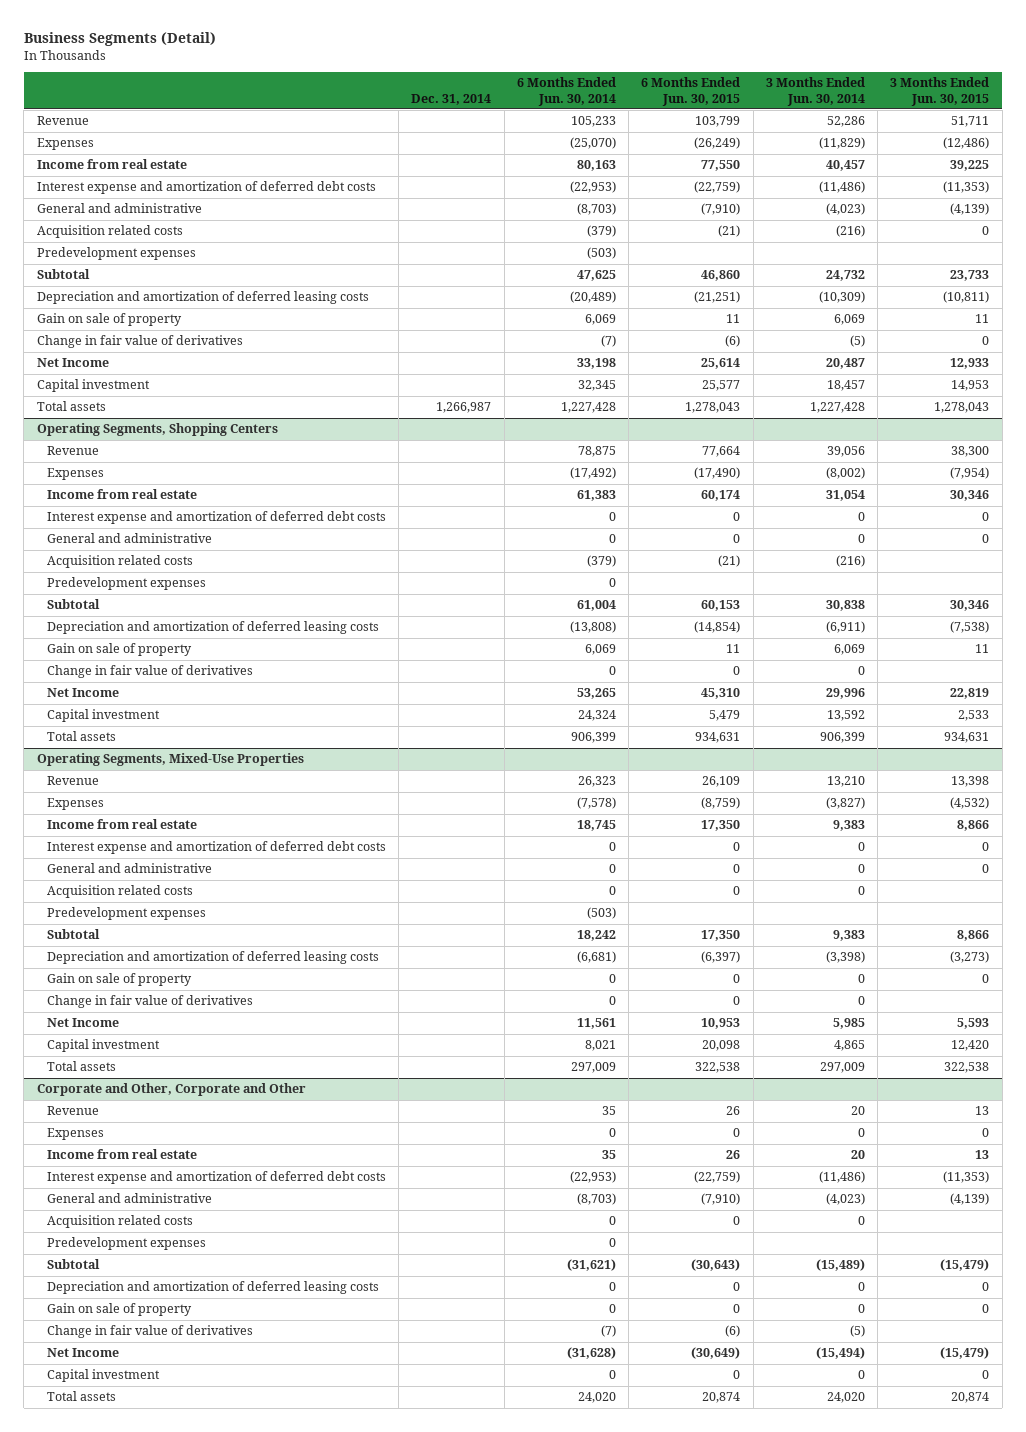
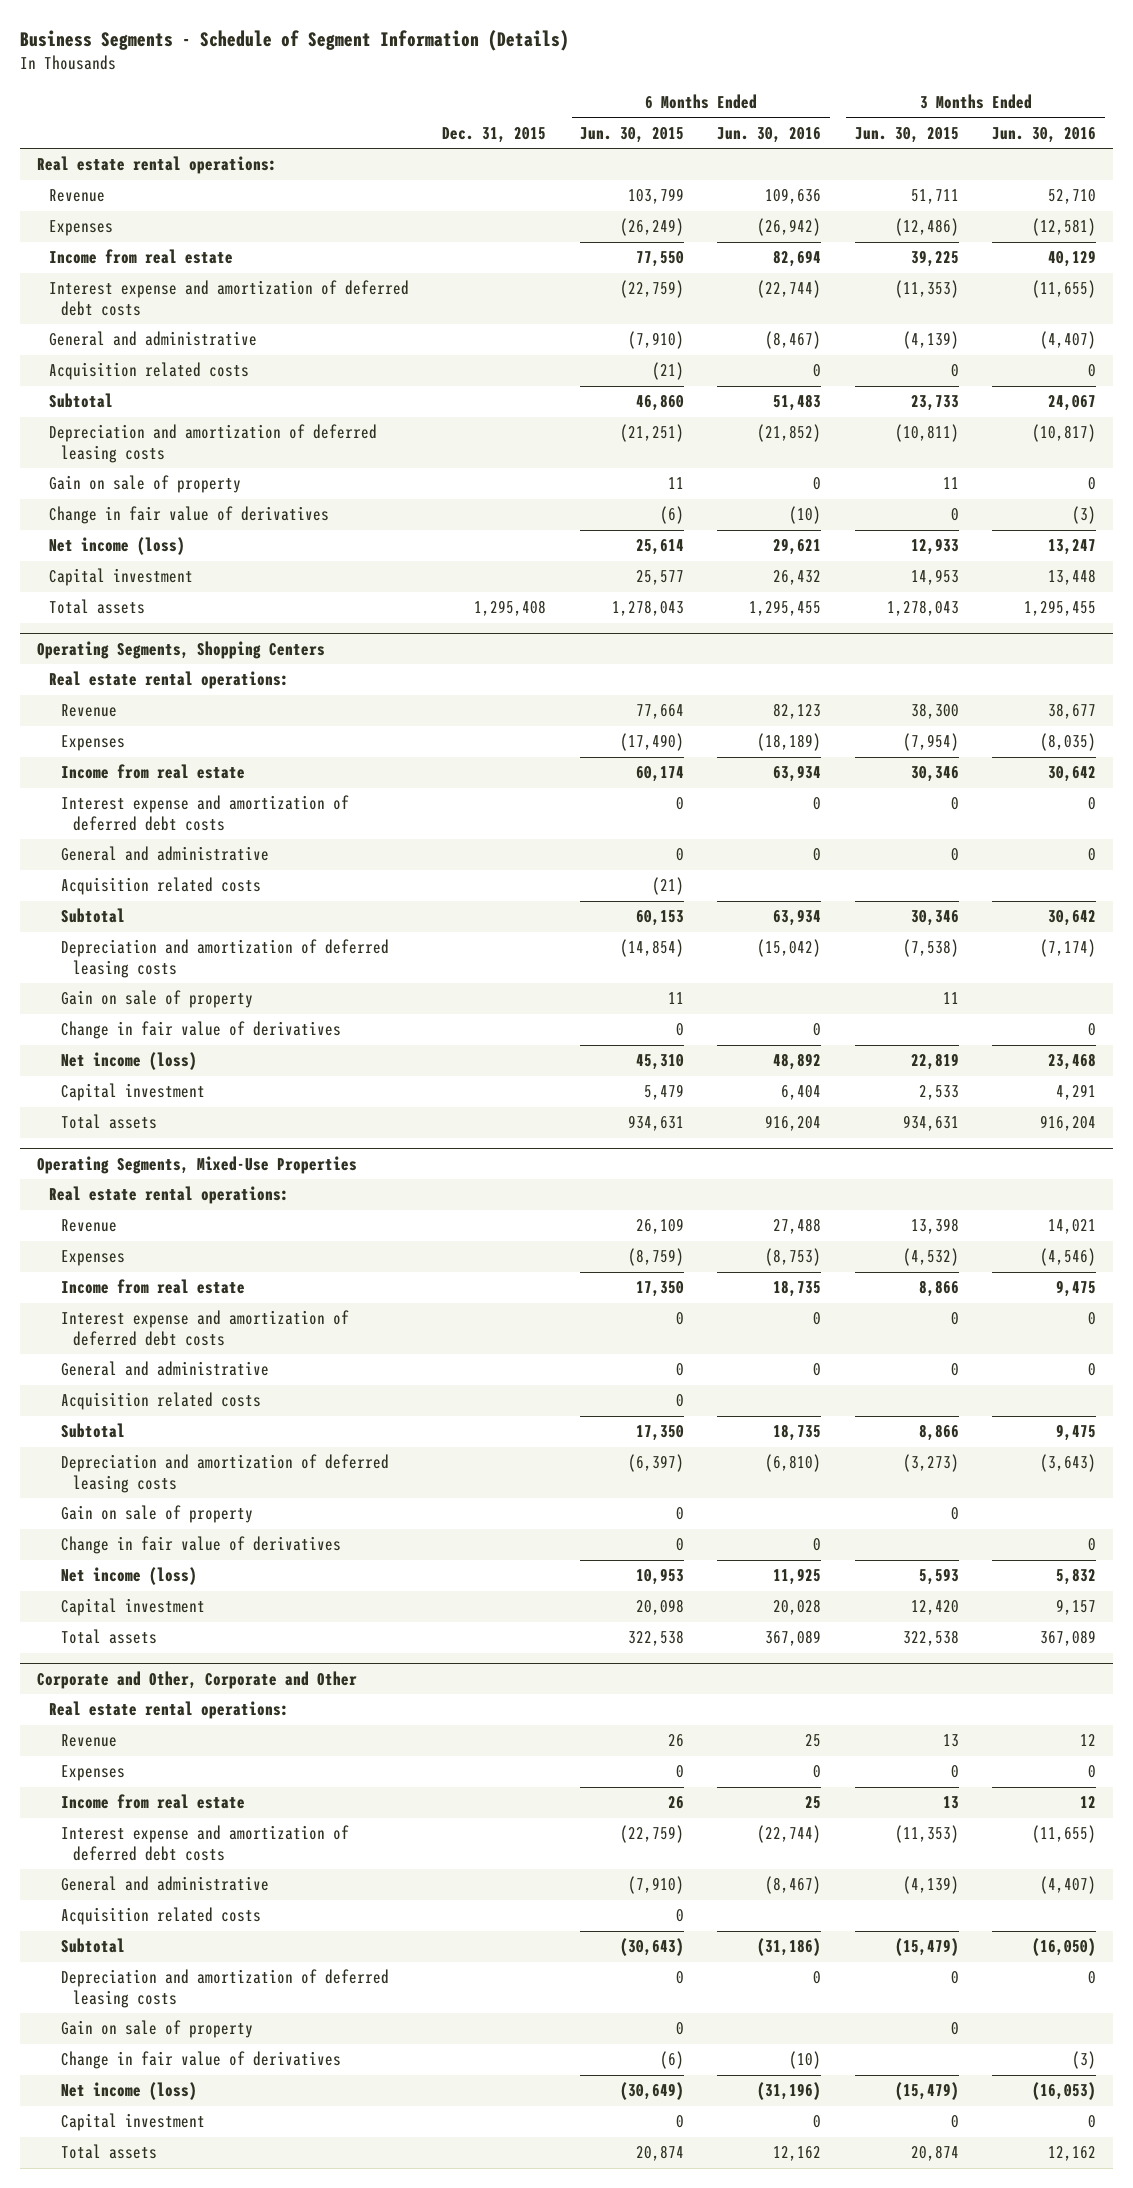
- Business Segments (Detail)
+ Business Segments - Schedule of Segment Information (Details)
- | Dec. 31, 2014 | 6 Months Ended Jun. 30, 2014 | 6 Months Ended Jun. 30, 2015 | 3 Months Ended Jun. 30, 2014 | 3 Months Ended Jun. 30, 2015
+ | Dec. 31, 2015 | 6 Months Ended Jun. 30, 2015 | 6 Months Ended Jun. 30, 2016 | 3 Months Ended Jun. 30, 2015 | 3 Months Ended Jun. 30, 2016
+ Real estate rental operations:
- Predevelopment expenses | | (503) | | |
- Net Income | | 33,198 | 25,614 | 20,487 | 12,933
+ Net income (loss) | | 25,614 | 29,621 | 12,933 | 13,247
@ Operating Segments, Shopping Centers
+ Real estate rental operations:
- Predevelopment expenses | | 0 | | |
- Net Income | | 53,265 | 45,310 | 29,996 | 22,819
+ Net income (loss) | | 45,310 | 48,892 | 22,819 | 23,468
@ Operating Segments, Mixed-Use Properties
+ Real estate rental operations:
- Predevelopment expenses | | (503) | | |
- Net Income | | 11,561 | 10,953 | 5,985 | 5,593
+ Net income (loss) | | 10,953 | 11,925 | 5,593 | 5,832
@ Corporate and Other, Corporate and Other
+ Real estate rental operations:
- Predevelopment expenses | | 0 | | |
- Net Income | | (31,628) | (30,649) | (15,494) | (15,479)
+ Net income (loss) | | (30,649) | (31,196) | (15,479) | (16,053)

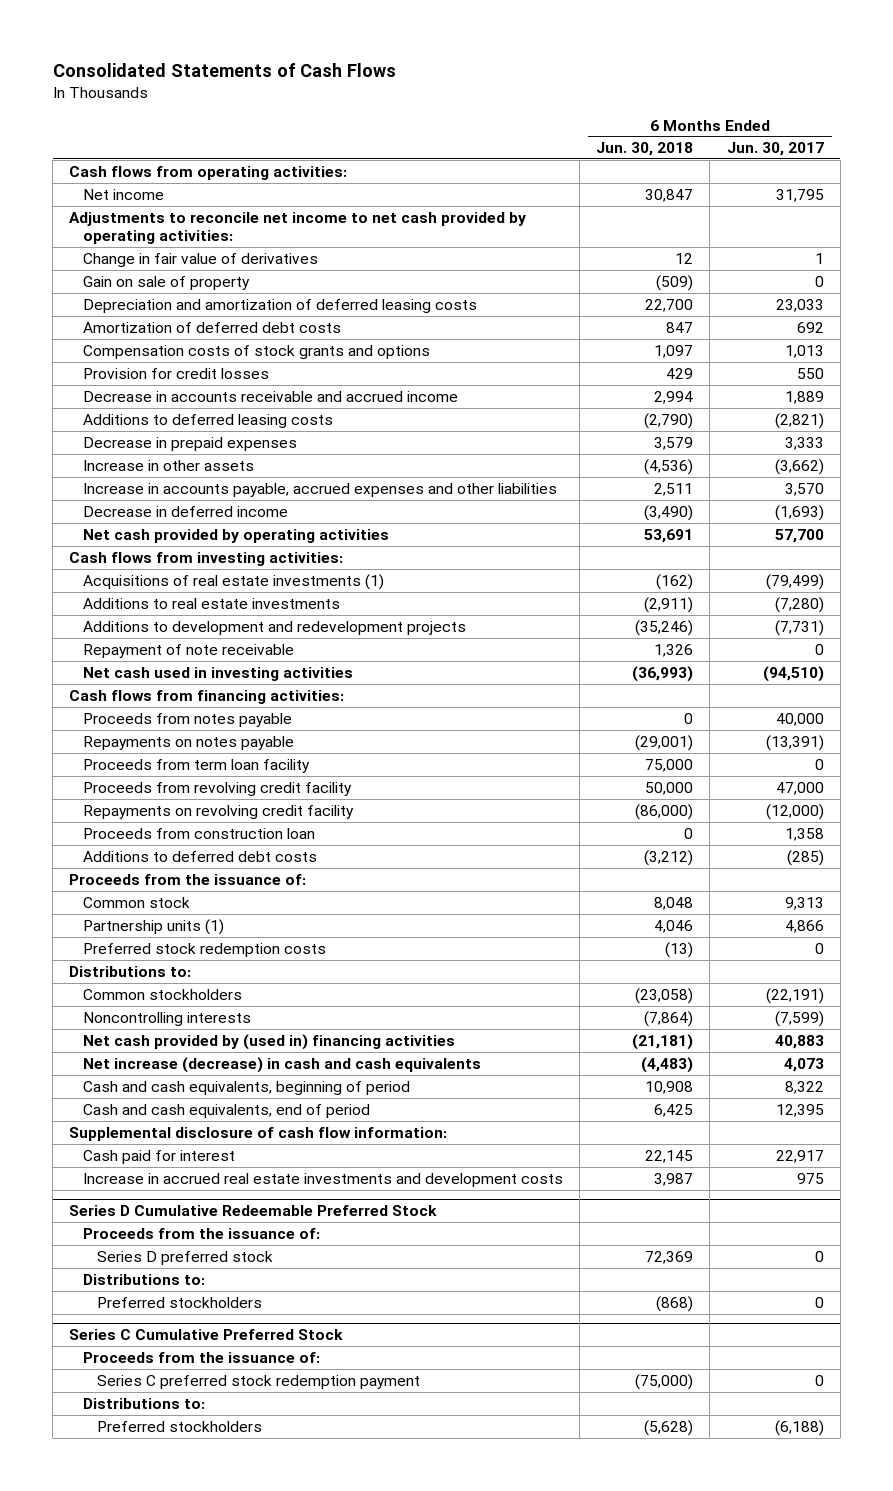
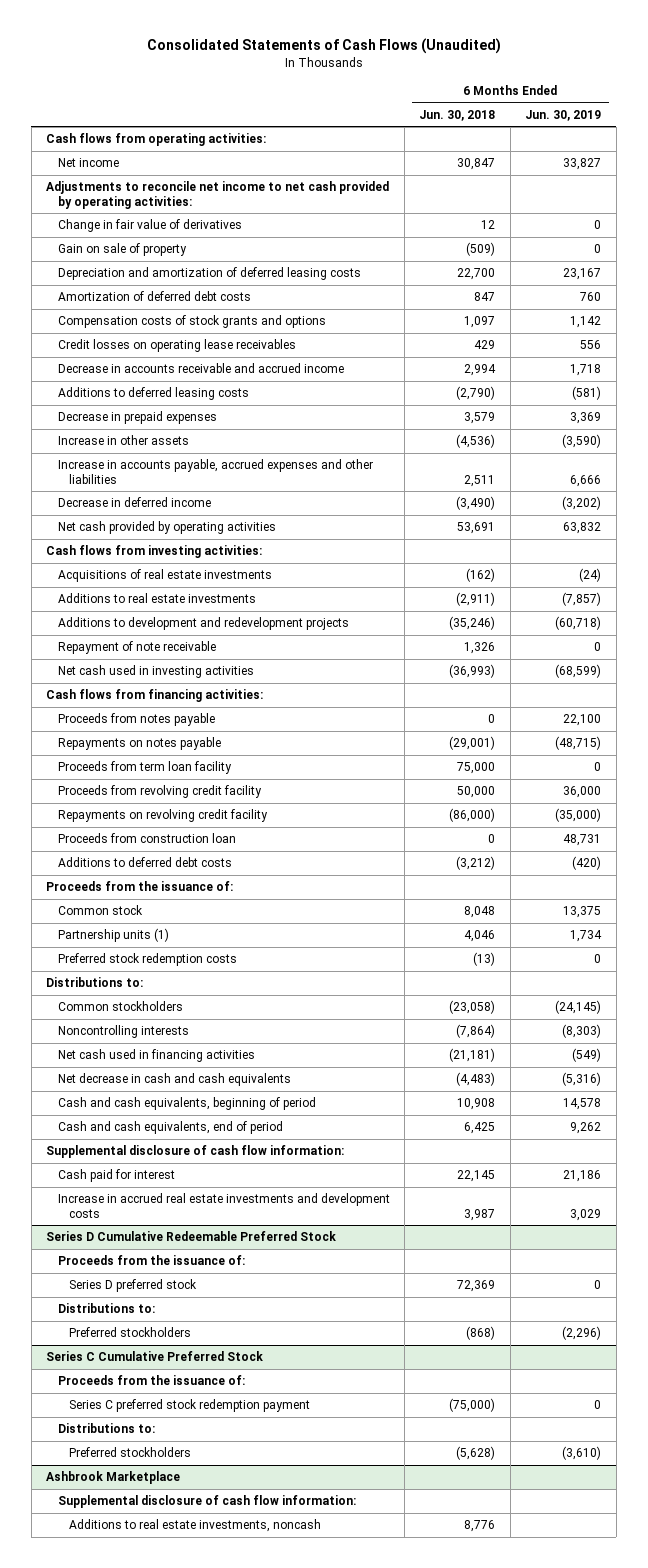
- Consolidated Statements of Cash Flows
+ Consolidated Statements of Cash Flows (Unaudited)
- | 6 Months Ended Jun. 30, 2018 | 6 Months Ended Jun. 30, 2017
+ | 6 Months Ended Jun. 30, 2018 | 6 Months Ended Jun. 30, 2019
- Provision for credit losses | 429 | 550
+ Credit losses on operating lease receivables | 429 | 556
- Acquisitions of real estate investments (1) | (162) | (79,499)
+ Acquisitions of real estate investments | (162) | (24)
- Net cash provided by (used in) financing activities | (21,181) | 40,883
- Net increase (decrease) in cash and cash equivalents | (4,483) | 4,073
+ Net cash used in financing activities | (21,181) | (549)
+ Net decrease in cash and cash equivalents | (4,483) | (5,316)
+ Ashbrook Marketplace
+ Supplemental disclosure of cash flow information:
+ Additions to real estate investments, noncash | 8,776 |

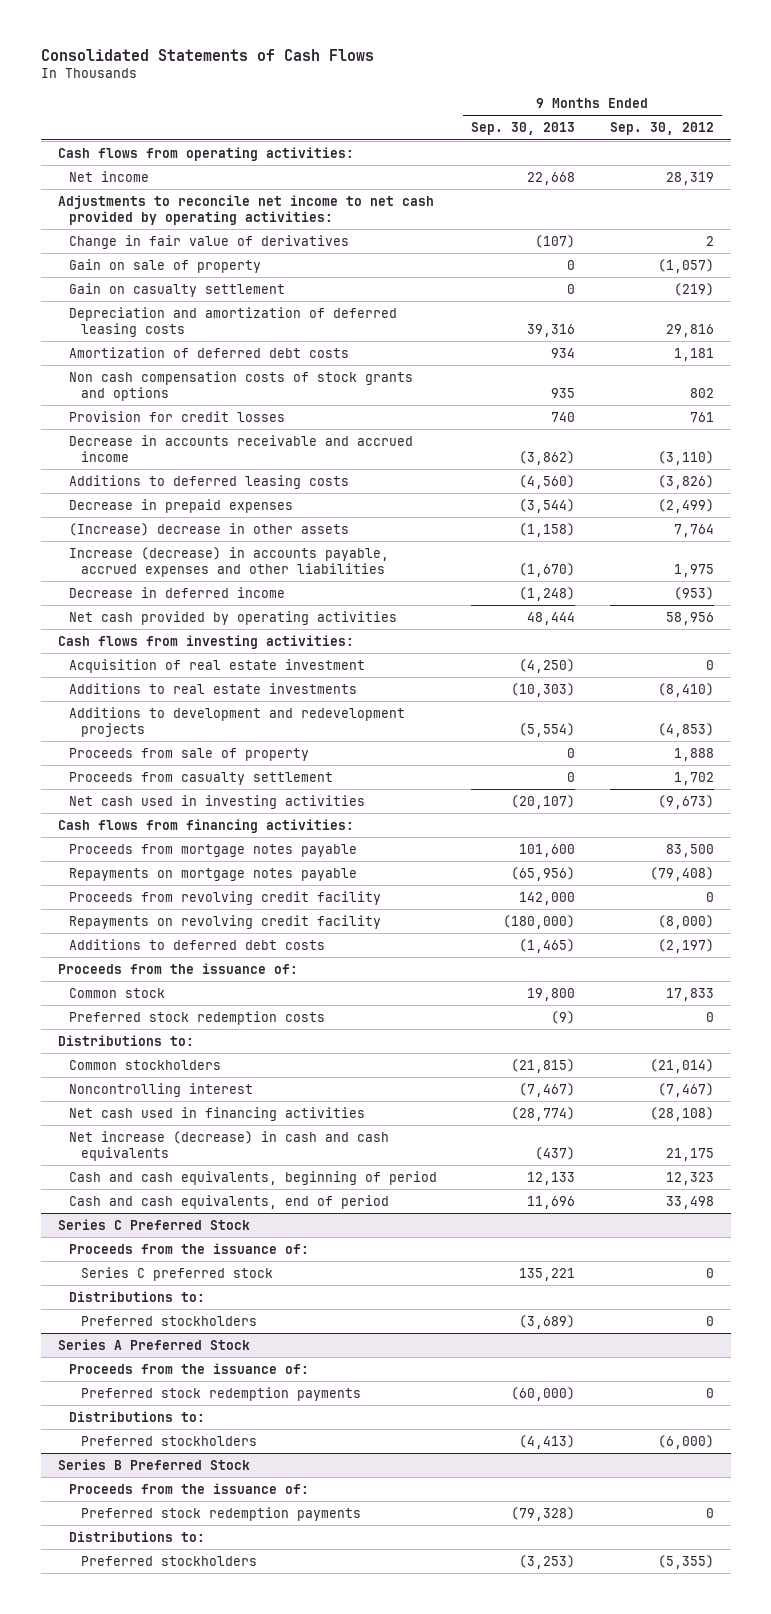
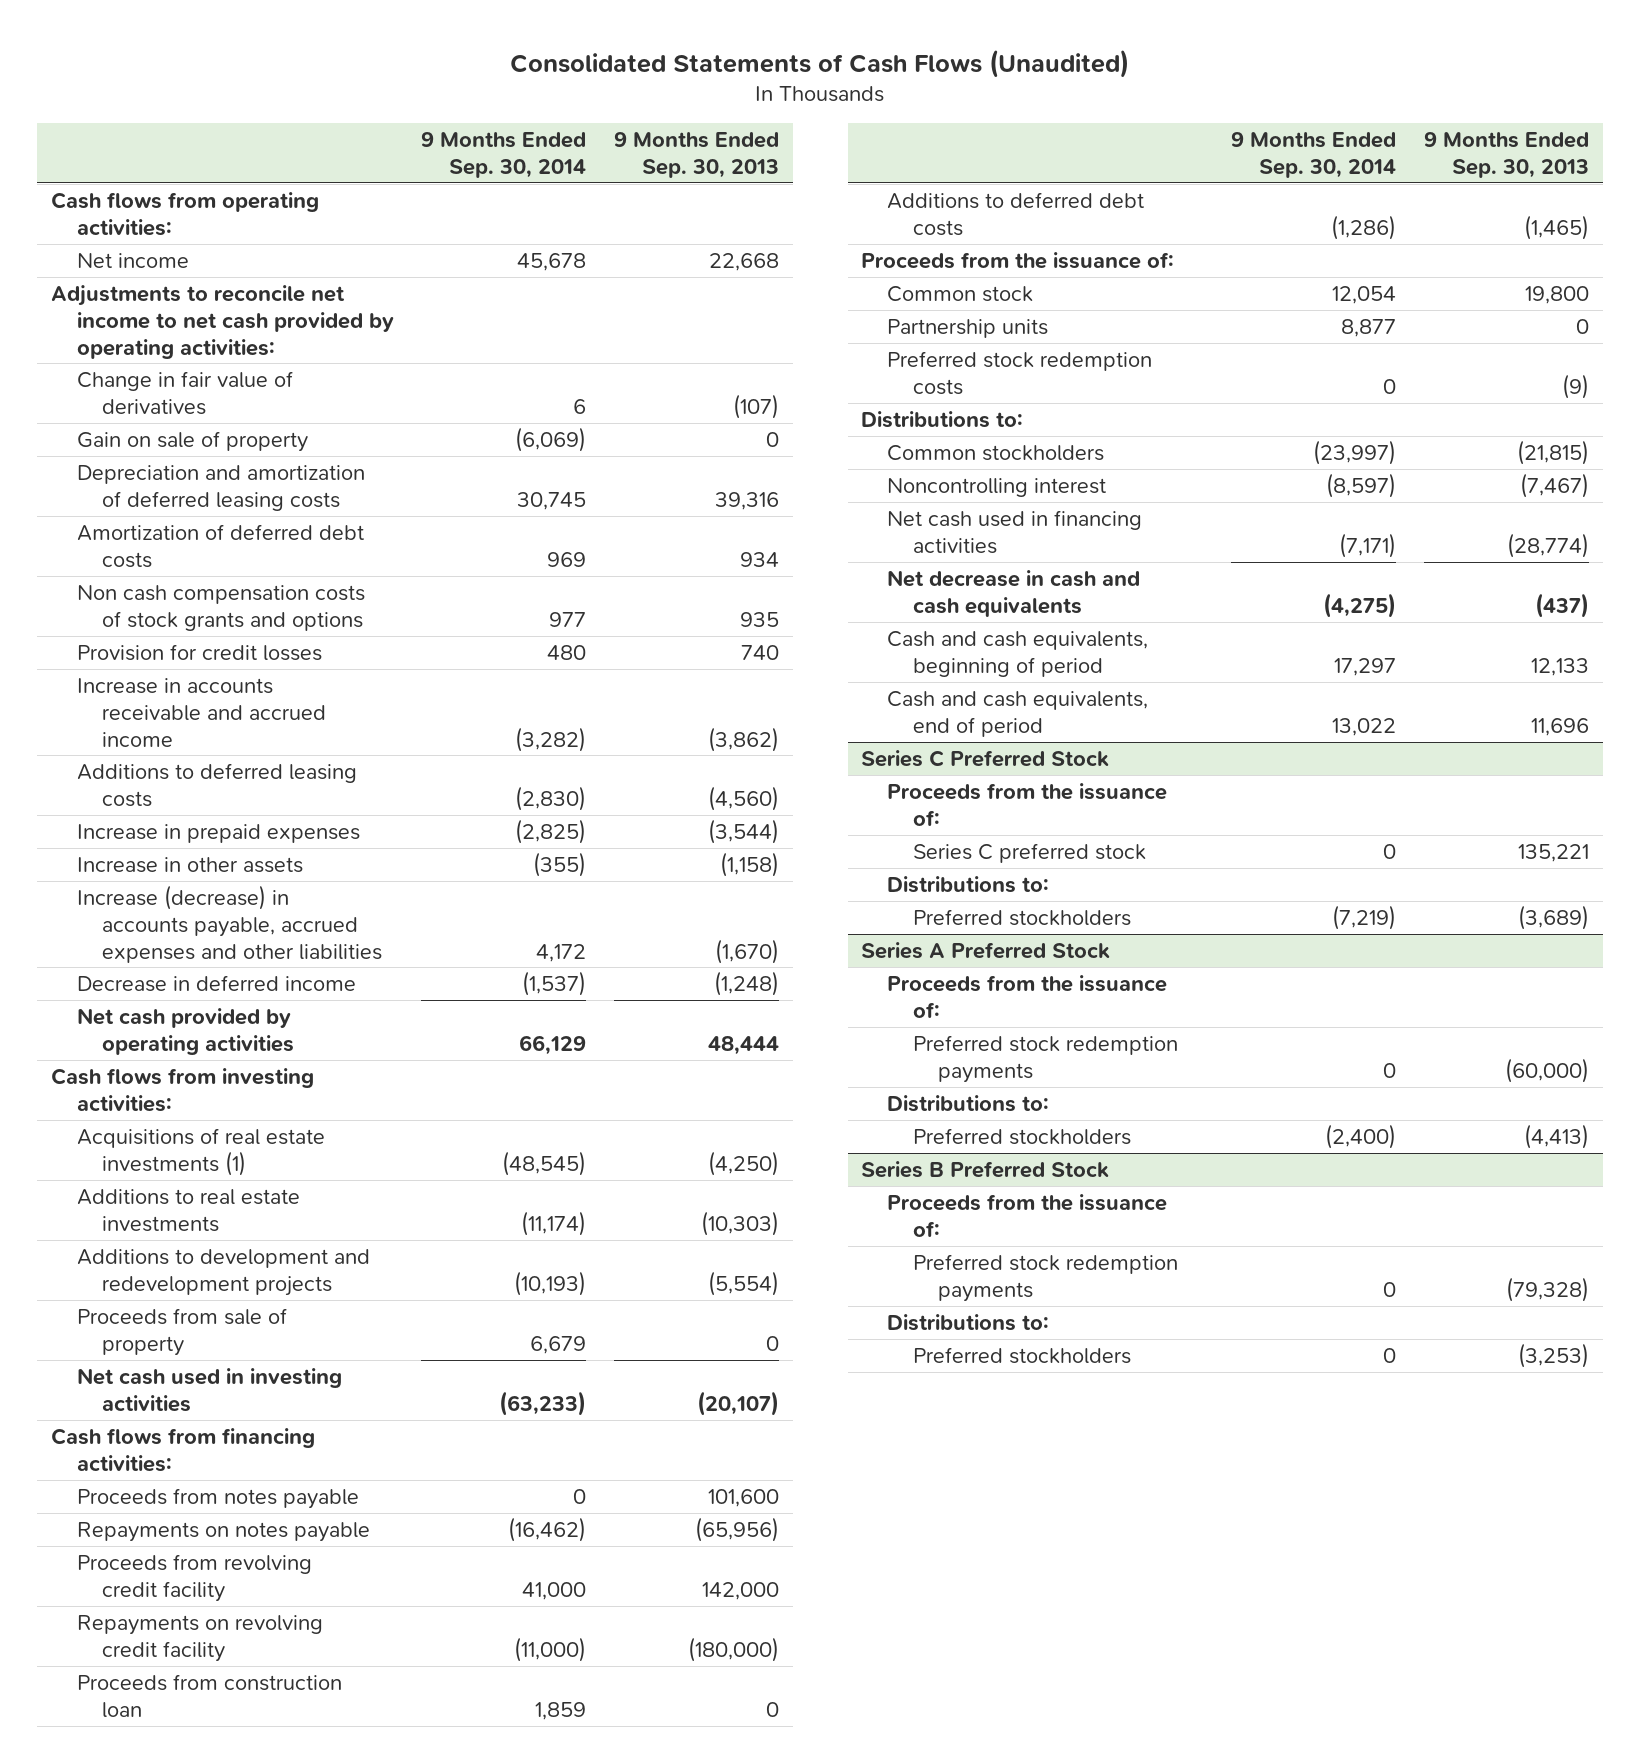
- Consolidated Statements of Cash Flows
+ Consolidated Statements of Cash Flows (Unaudited)
- | 9 Months Ended Sep. 30, 2013 | 9 Months Ended Sep. 30, 2012
+ | 9 Months Ended Sep. 30, 2014 | 9 Months Ended Sep. 30, 2013
- Gain on casualty settlement | 0 | (219)
- Decrease in accounts receivable and accrued income | (3,862) | (3,110)
+ Increase in accounts receivable and accrued income | (3,282) | (3,862)
- Decrease in prepaid expenses | (3,544) | (2,499)
- (Increase) decrease in other assets | (1,158) | 7,764
+ Increase in prepaid expenses | (2,825) | (3,544)
+ Increase in other assets | (355) | (1,158)
- Acquisition of real estate investment | (4,250) | 0
+ Acquisitions of real estate investments (1) | (48,545) | (4,250)
- Proceeds from casualty settlement | 0 | 1,702
- Proceeds from mortgage notes payable | 101,600 | 83,500
- Repayments on mortgage notes payable | (65,956) | (79,408)
+ Proceeds from notes payable | 0 | 101,600
+ Repayments on notes payable | (16,462) | (65,956)
+ Proceeds from construction loan | 1,859 | 0
+ Partnership units | 8,877 | 0
- Net increase (decrease) in cash and cash equivalents | (437) | 21,175
+ Net decrease in cash and cash equivalents | (4,275) | (437)

